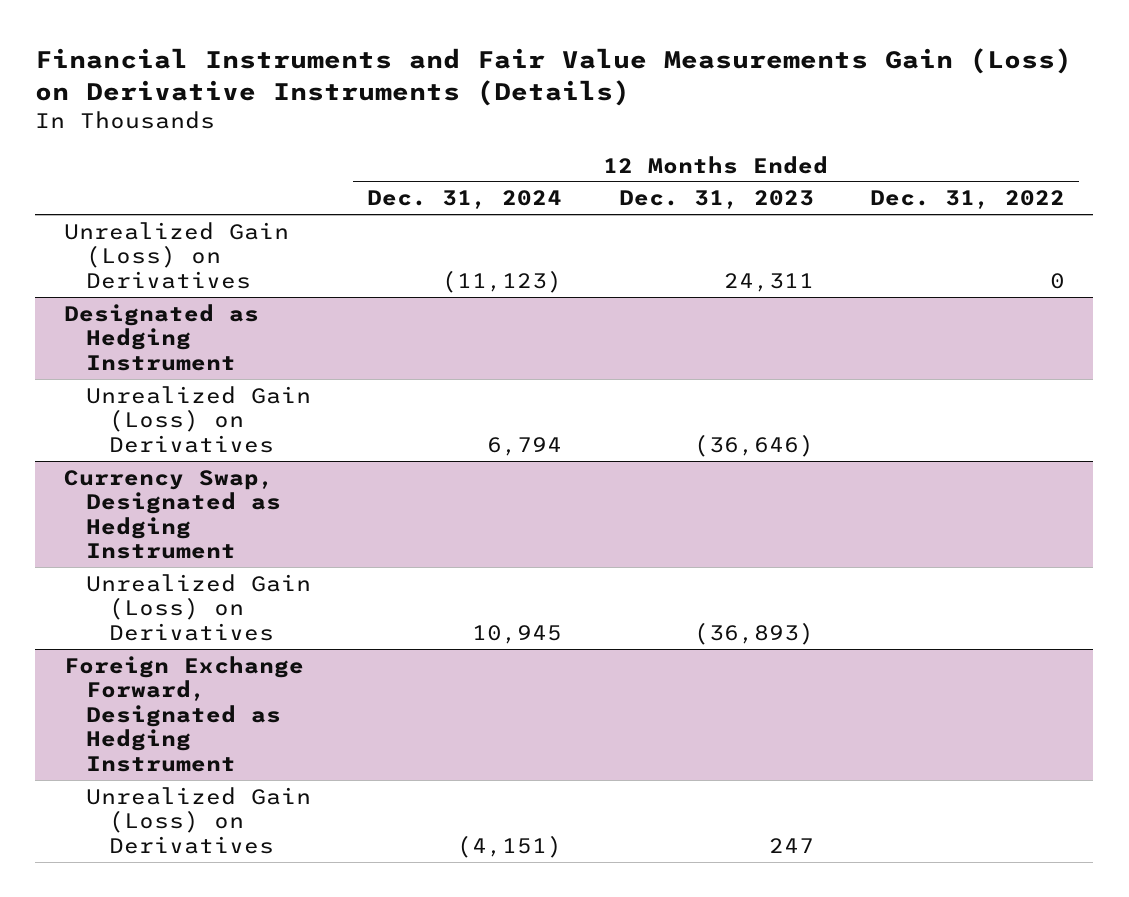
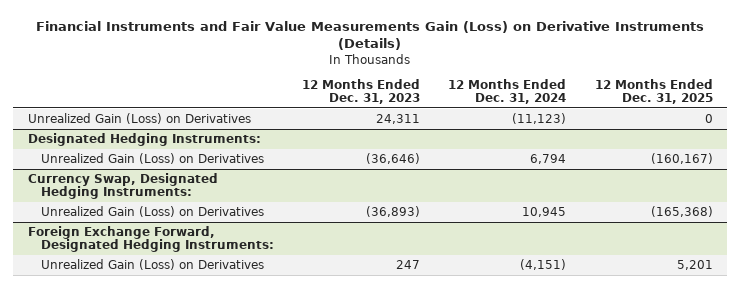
- | 12 Months Ended Dec. 31, 2024 | 12 Months Ended Dec. 31, 2023 | 12 Months Ended Dec. 31, 2022
+ | 12 Months Ended Dec. 31, 2023 | 12 Months Ended Dec. 31, 2024 | 12 Months Ended Dec. 31, 2025
- Designated as Hedging Instrument
+ Designated Hedging Instruments:
- Currency Swap, Designated as Hedging Instrument
+ Currency Swap, Designated Hedging Instruments:
- Foreign Exchange Forward, Designated as Hedging Instrument
+ Foreign Exchange Forward, Designated Hedging Instruments:

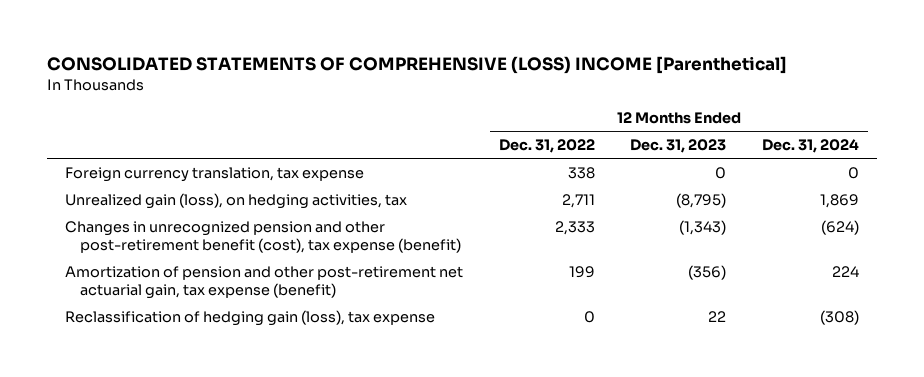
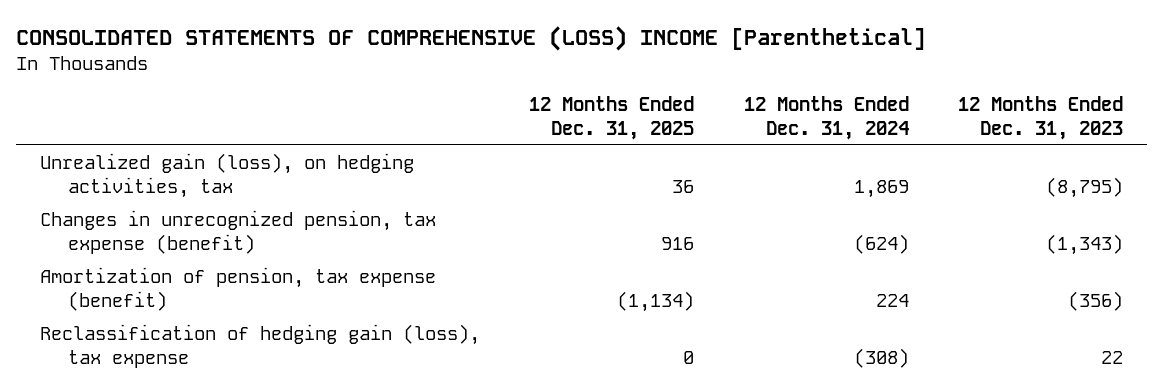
- | 12 Months Ended Dec. 31, 2022 | 12 Months Ended Dec. 31, 2023 | 12 Months Ended Dec. 31, 2024
+ | 12 Months Ended Dec. 31, 2025 | 12 Months Ended Dec. 31, 2024 | 12 Months Ended Dec. 31, 2023
- Foreign currency translation, tax expense | 338 | 0 | 0
- Changes in unrecognized pension and other post-retirement benefit (cost), tax expense (benefit) | 2,333 | (1,343) | (624)
- Amortization of pension and other post-retirement net actuarial gain, tax expense (benefit) | 199 | (356) | 224
+ Changes in unrecognized pension, tax expense (benefit) | 916 | (624) | (1,343)
+ Amortization of pension, tax expense (benefit) | (1,134) | 224 | (356)

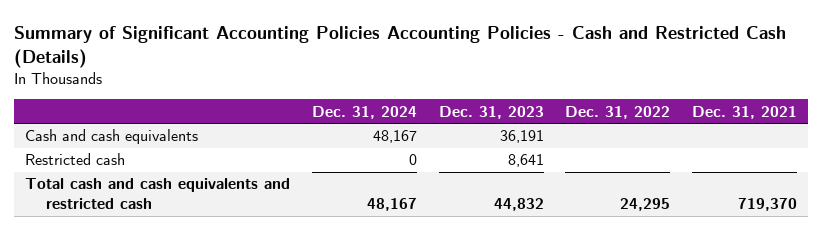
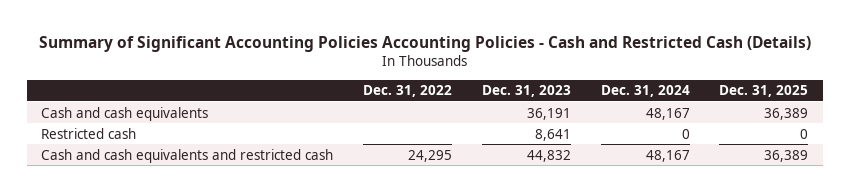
- | Dec. 31, 2024 | Dec. 31, 2023 | Dec. 31, 2022 | Dec. 31, 2021
+ | Dec. 31, 2022 | Dec. 31, 2023 | Dec. 31, 2024 | Dec. 31, 2025
- Total cash and cash equivalents and restricted cash | 48,167 | 44,832 | 24,295 | 719,370
+ Cash and cash equivalents and restricted cash | 24,295 | 44,832 | 48,167 | 36,389

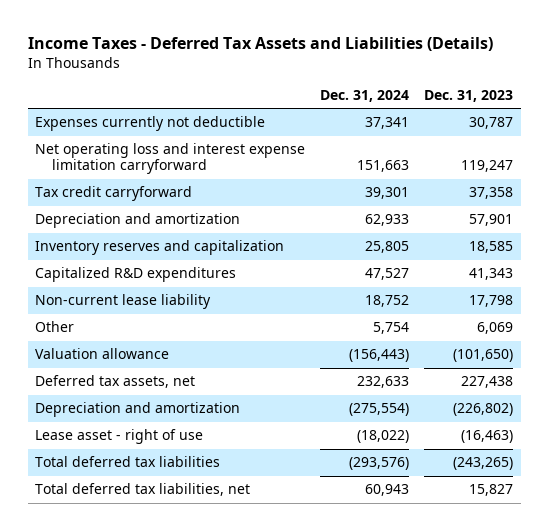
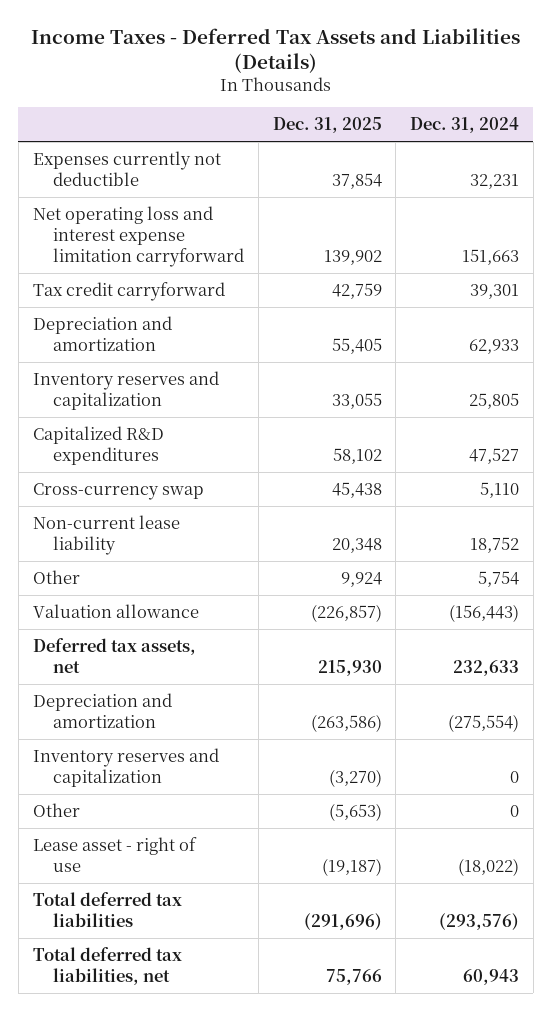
- | Dec. 31, 2024 | Dec. 31, 2023
+ | Dec. 31, 2025 | Dec. 31, 2024
- Expenses currently not deductible | 37,341 | 30,787
+ Expenses currently not deductible | 37,854 | 32,231
+ Cross-currency swap | 45,438 | 5,110
+ Inventory reserves and capitalization | (3,270) | 0
+ Other | (5,653) | 0

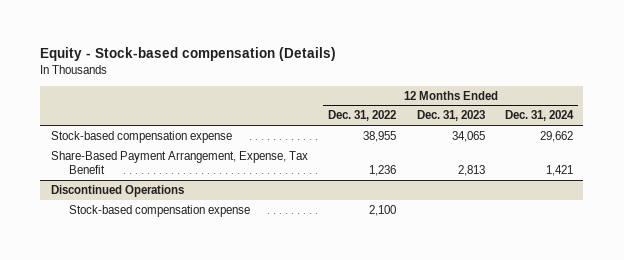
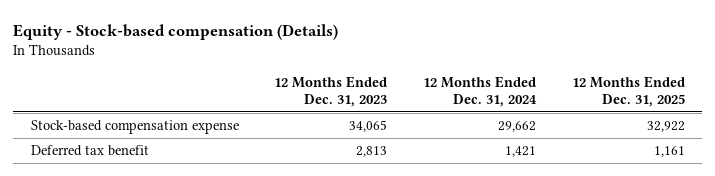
- | 12 Months Ended Dec. 31, 2022 | 12 Months Ended Dec. 31, 2023 | 12 Months Ended Dec. 31, 2024
+ | 12 Months Ended Dec. 31, 2023 | 12 Months Ended Dec. 31, 2024 | 12 Months Ended Dec. 31, 2025
- Share-Based Payment Arrangement, Expense, Tax Benefit | 1,236 | 2,813 | 1,421
- Discontinued Operations
- Stock-based compensation expense | 2,100 | |
+ Deferred tax benefit | 2,813 | 1,421 | 1,161

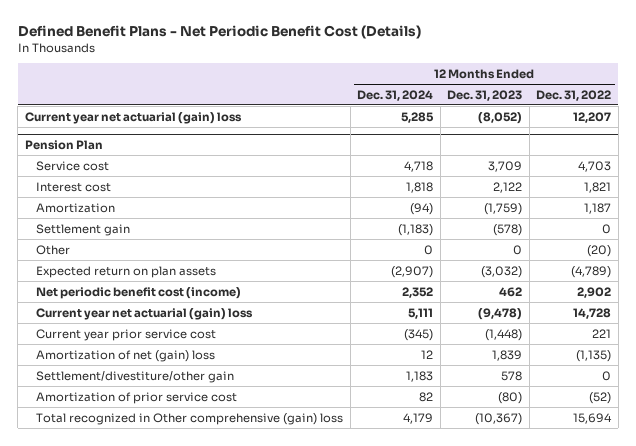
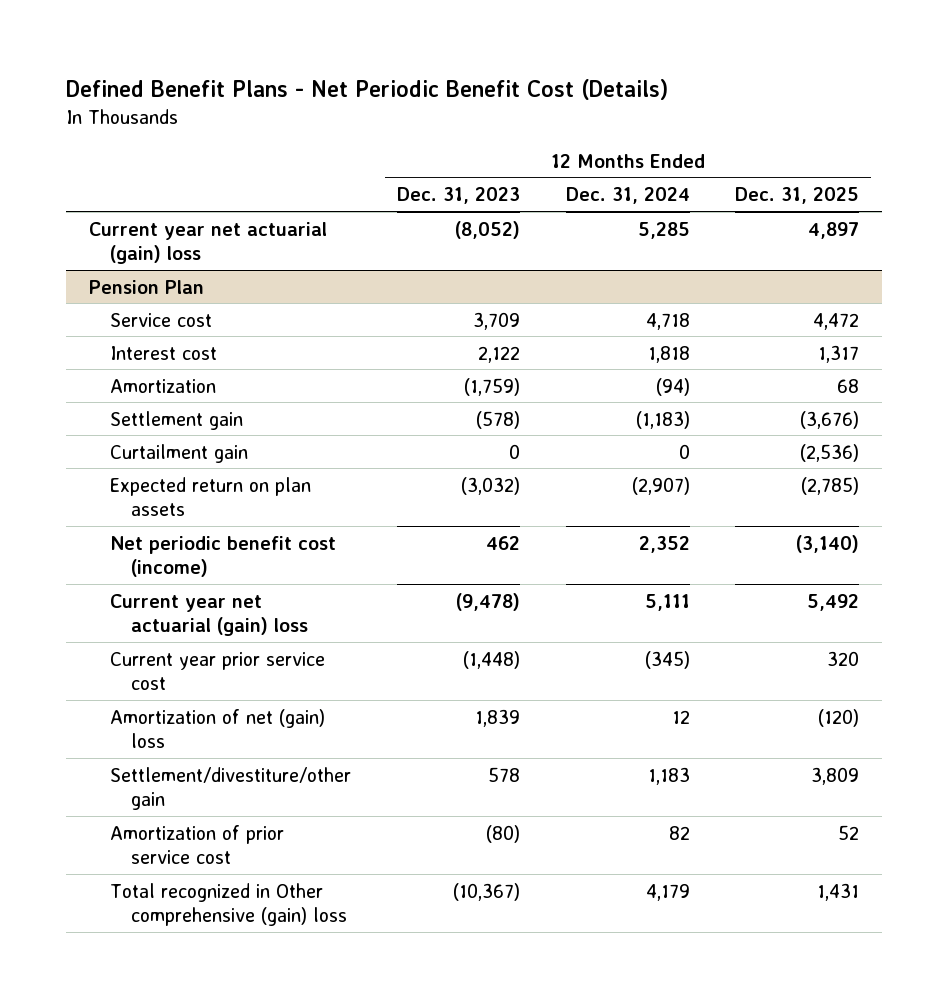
- | 12 Months Ended Dec. 31, 2024 | 12 Months Ended Dec. 31, 2023 | 12 Months Ended Dec. 31, 2022
+ | 12 Months Ended Dec. 31, 2023 | 12 Months Ended Dec. 31, 2024 | 12 Months Ended Dec. 31, 2025
@ Pension Plan
- Other | 0 | 0 | (20)
+ Curtailment gain | 0 | 0 | (2,536)

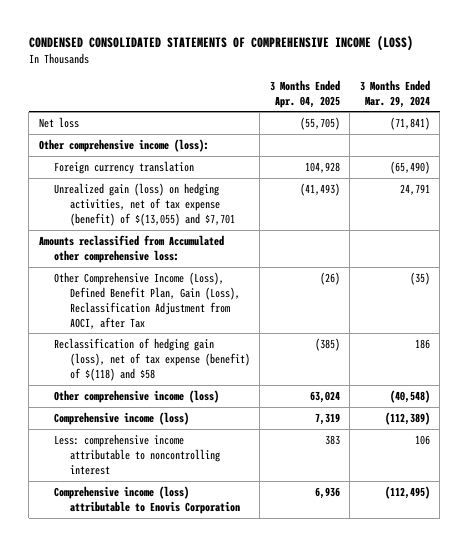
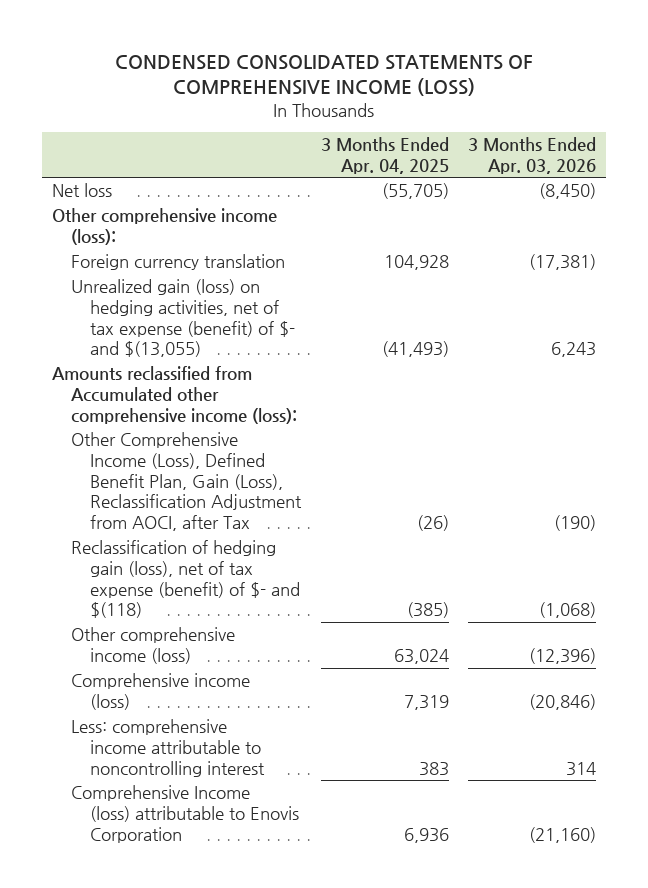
- | 3 Months Ended Apr. 04, 2025 | 3 Months Ended Mar. 29, 2024
+ | 3 Months Ended Apr. 04, 2025 | 3 Months Ended Apr. 03, 2026
- Unrealized gain (loss) on hedging activities, net of tax expense (benefit) of $(13,055) and $7,701 | (41,493) | 24,791
- Amounts reclassified from Accumulated other comprehensive loss:
+ Unrealized gain (loss) on hedging activities, net of tax expense (benefit) of $- and $(13,055) | (41,493) | 6,243
+ Amounts reclassified from Accumulated other comprehensive income (loss):
- Reclassification of hedging gain (loss), net of tax expense (benefit) of $(118) and $58 | (385) | 186
+ Reclassification of hedging gain (loss), net of tax expense (benefit) of $- and $(118) | (385) | (1,068)
- Comprehensive income (loss) attributable to Enovis Corporation | 6,936 | (112,495)
+ Comprehensive Income (loss) attributable to Enovis Corporation | 6,936 | (21,160)

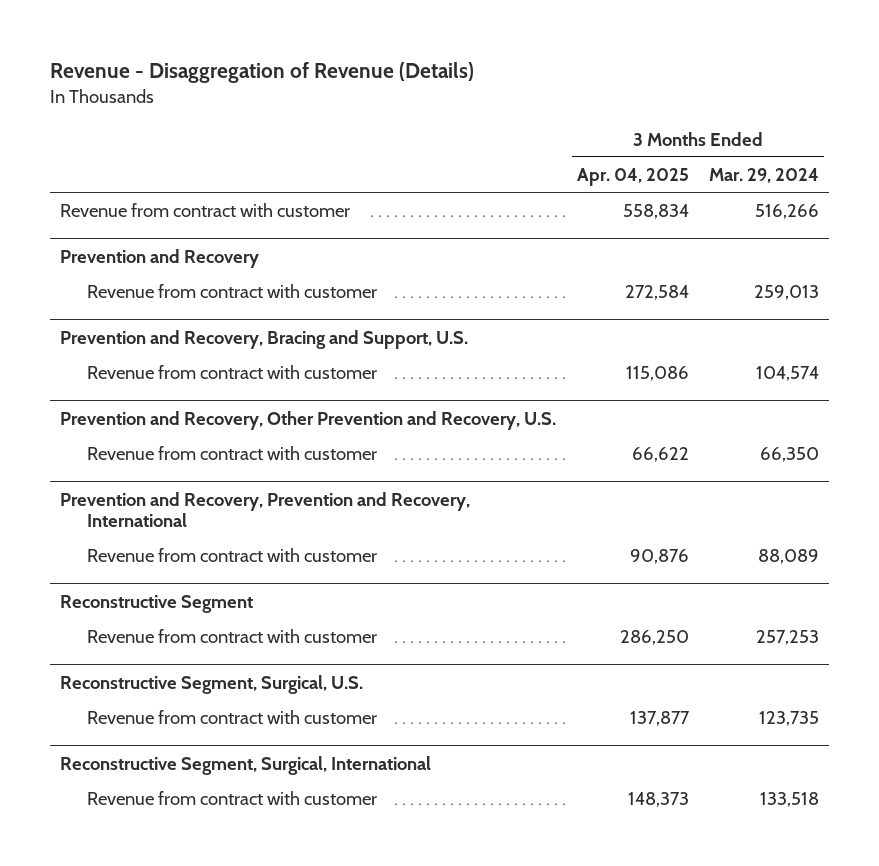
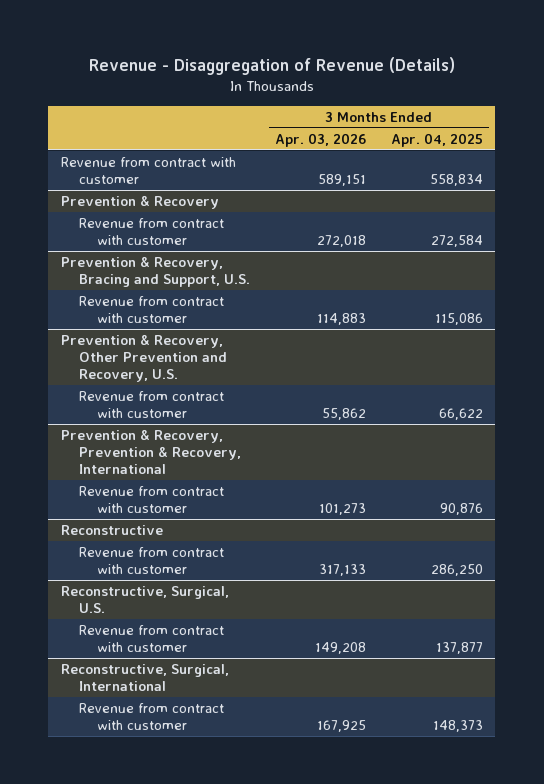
- | 3 Months Ended Apr. 04, 2025 | 3 Months Ended Mar. 29, 2024
+ | 3 Months Ended Apr. 03, 2026 | 3 Months Ended Apr. 04, 2025
- Prevention and Recovery
+ Prevention & Recovery
- Prevention and Recovery, Bracing and Support, U.S.
+ Prevention & Recovery, Bracing and Support, U.S.
- Prevention and Recovery, Other Prevention and Recovery, U.S.
+ Prevention & Recovery, Other Prevention and Recovery, U.S.
- Prevention and Recovery, Prevention and Recovery, International
+ Prevention & Recovery, Prevention & Recovery, International
- Reconstructive Segment
+ Reconstructive
- Reconstructive Segment, Surgical, U.S.
+ Reconstructive, Surgical, U.S.
- Reconstructive Segment, Surgical, International
+ Reconstructive, Surgical, International

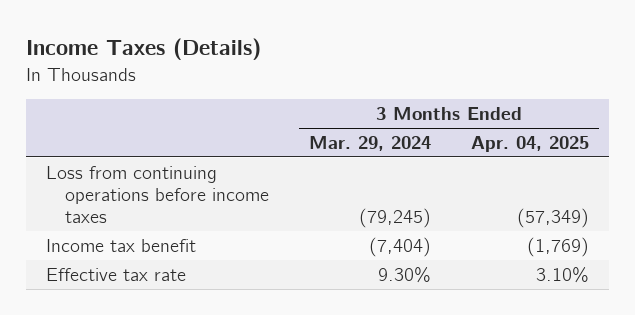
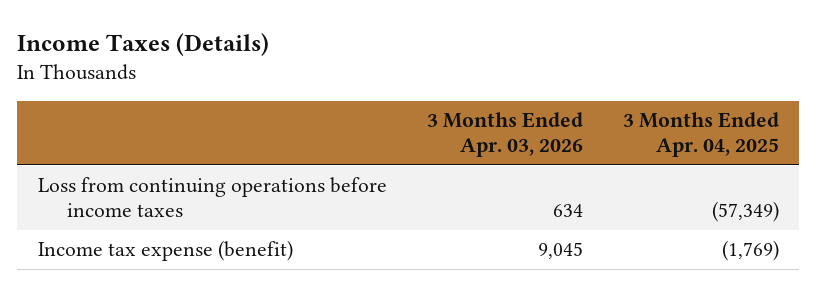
- | 3 Months Ended Mar. 29, 2024 | 3 Months Ended Apr. 04, 2025
+ | 3 Months Ended Apr. 03, 2026 | 3 Months Ended Apr. 04, 2025
- Income tax benefit | (7,404) | (1,769)
- Effective tax rate | 9.30% | 3.10%
+ Income tax expense (benefit) | 9,045 | (1,769)

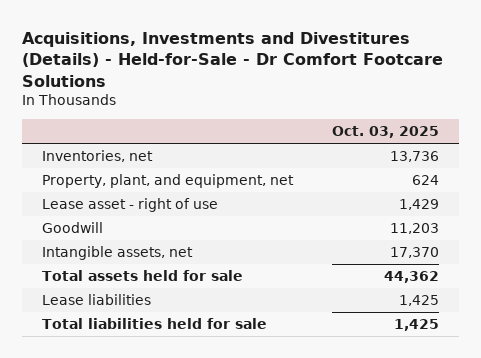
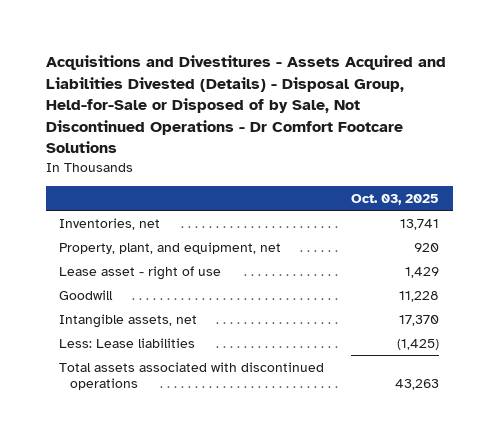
- Acquisitions, Investments and Divestitures (Details) - Held-for-Sale - Dr Comfort Footcare Solutions
+ Acquisitions and Divestitures - Assets Acquired and Liabilities Divested (Details) - Disposal Group, Held-for-Sale or Disposed of by Sale, Not Discontinued Operations - Dr Comfort Footcare Solutions
- Inventories, net | 13,736
- Property, plant, and equipment, net | 624
+ Inventories, net | 13,741
+ Property, plant, and equipment, net | 920
- Goodwill | 11,203
+ Goodwill | 11,228
- Total assets held for sale | 44,362
- Lease liabilities | 1,425
- Total liabilities held for sale | 1,425
+ Less: Lease liabilities | (1,425)
+ Total assets associated with discontinued operations | 43,263

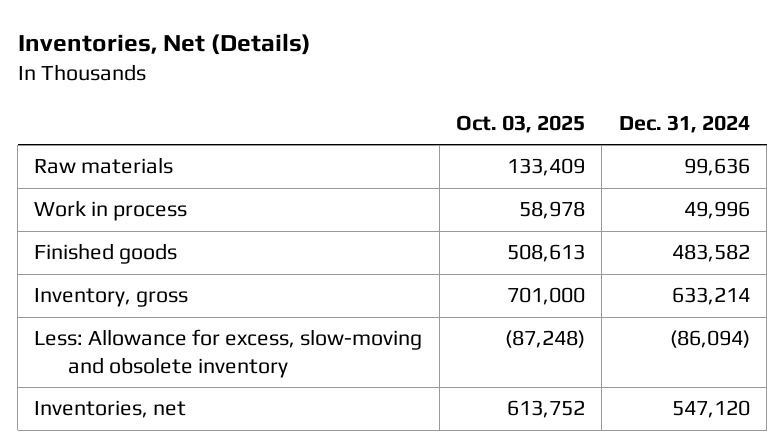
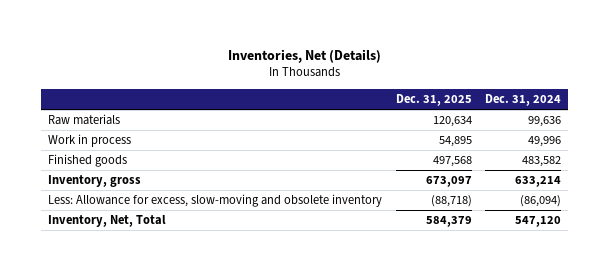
- | Oct. 03, 2025 | Dec. 31, 2024
+ | Dec. 31, 2025 | Dec. 31, 2024
- Inventories, net | 613,752 | 547,120
+ Inventory, Net, Total | 584,379 | 547,120

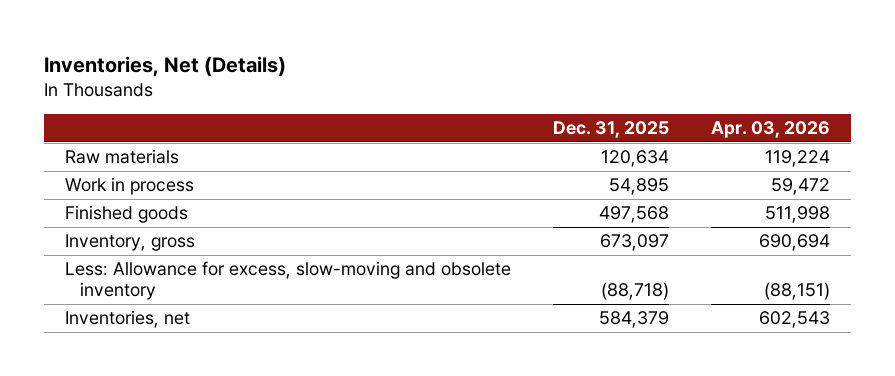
- | Dec. 31, 2025 | Dec. 31, 2024
+ | Dec. 31, 2025 | Apr. 03, 2026
- Inventory, Net, Total | 584,379 | 547,120
+ Inventories, net | 584,379 | 602,543

